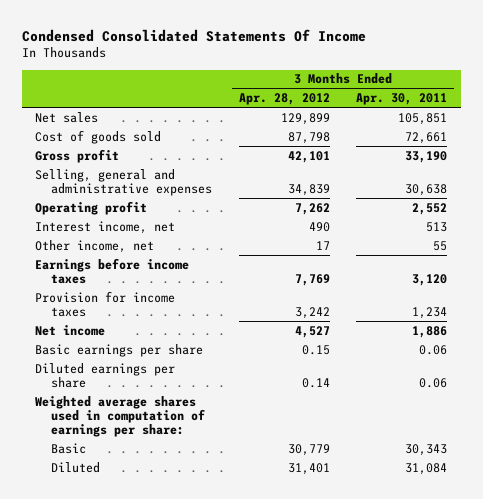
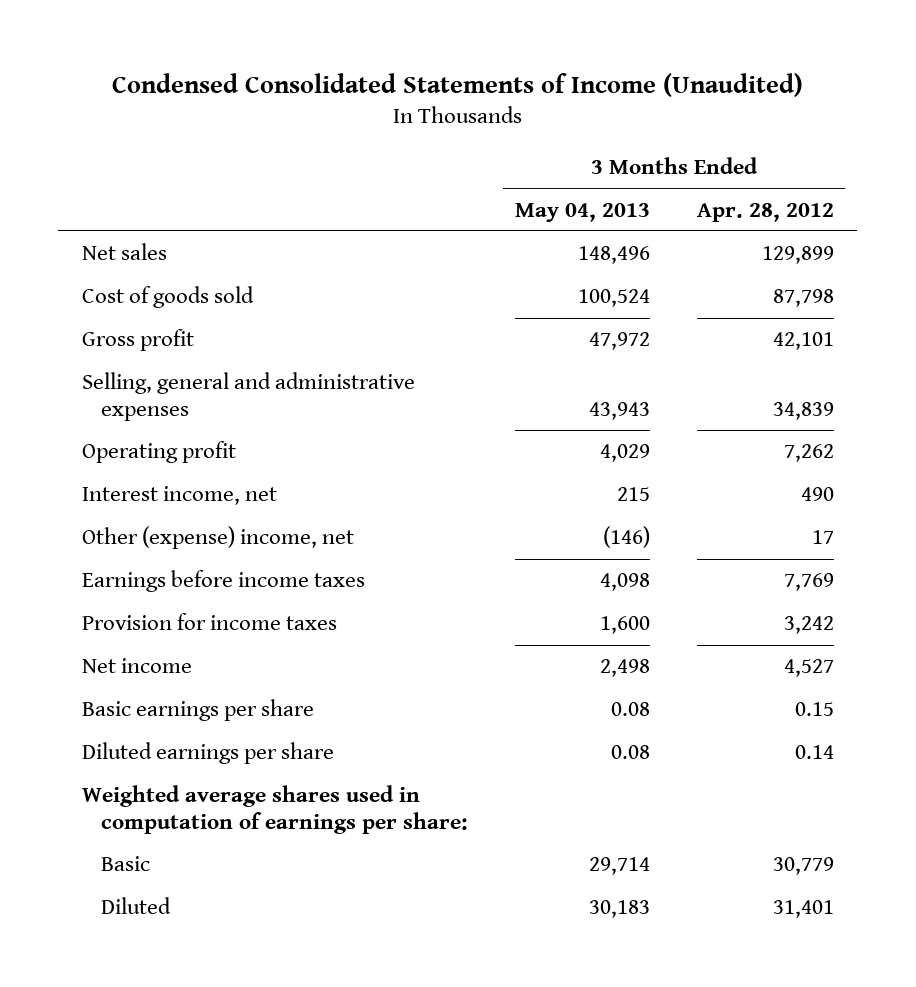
- Condensed Consolidated Statements Of Income
+ Condensed Consolidated Statements of Income (Unaudited)
- | 3 Months Ended Apr. 28, 2012 | 3 Months Ended Apr. 30, 2011
+ | 3 Months Ended May 04, 2013 | 3 Months Ended Apr. 28, 2012
- Other income, net | 17 | 55
+ Other (expense) income, net | (146) | 17

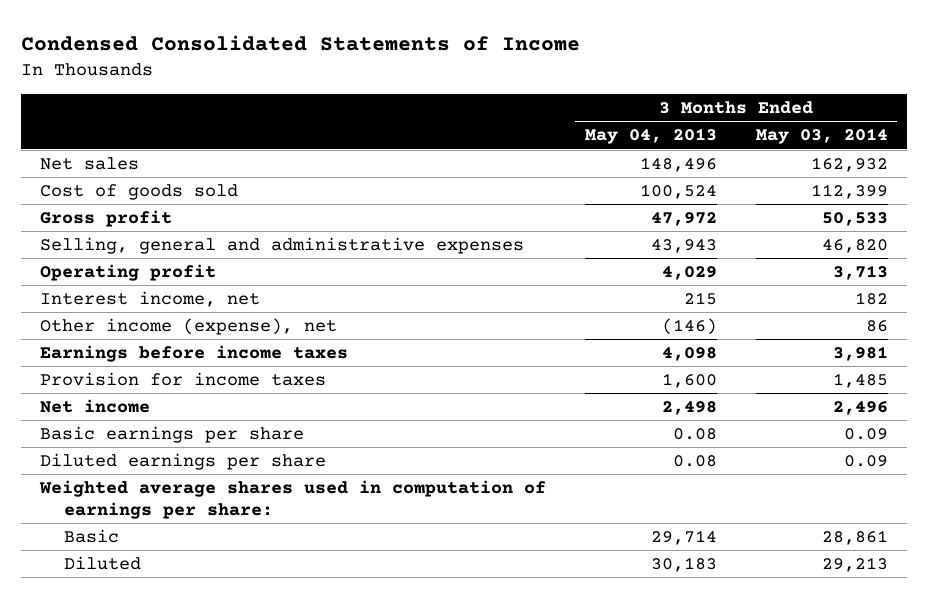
- Condensed Consolidated Statements of Income (Unaudited)
+ Condensed Consolidated Statements of Income
- | 3 Months Ended May 04, 2013 | 3 Months Ended Apr. 28, 2012
+ | 3 Months Ended May 04, 2013 | 3 Months Ended May 03, 2014
- Other (expense) income, net | (146) | 17
+ Other income (expense), net | (146) | 86

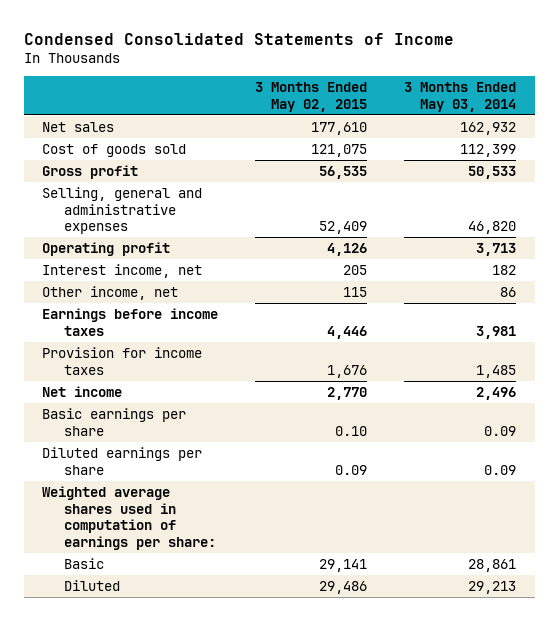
- | 3 Months Ended May 04, 2013 | 3 Months Ended May 03, 2014
+ | 3 Months Ended May 02, 2015 | 3 Months Ended May 03, 2014
- Other income (expense), net | (146) | 86
+ Other income, net | 115 | 86

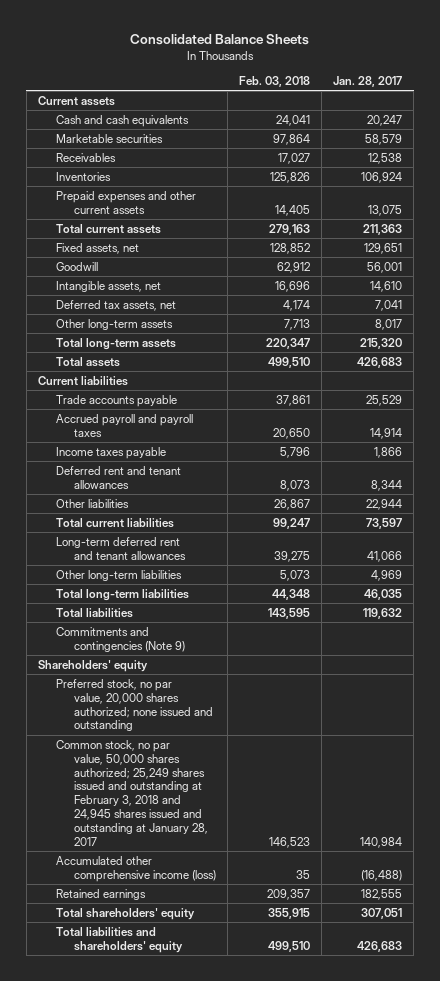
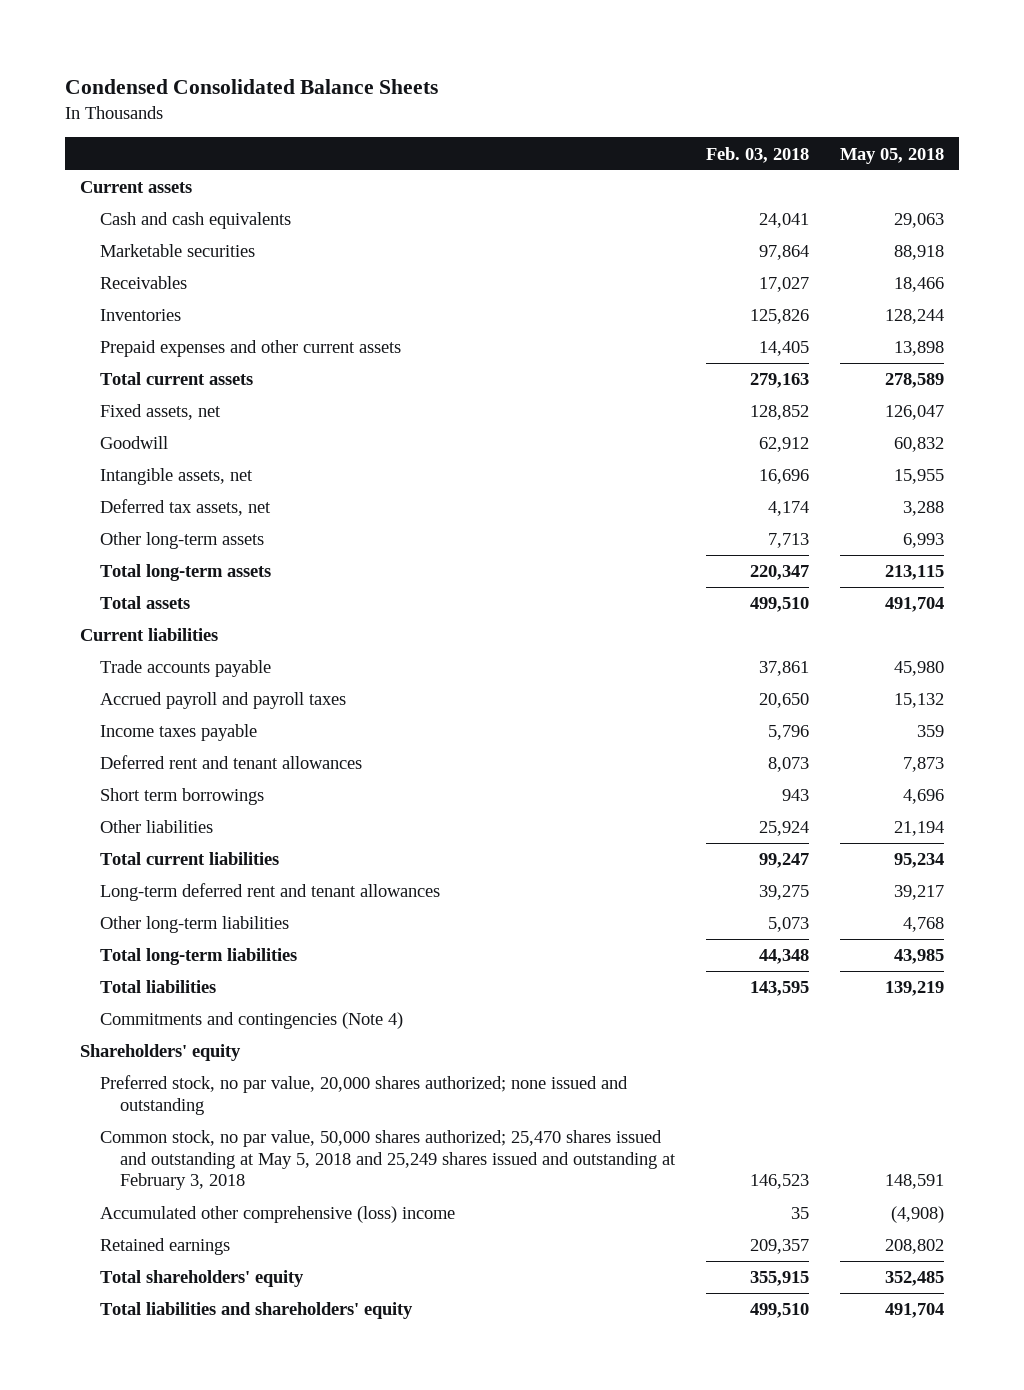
- Consolidated Balance Sheets
+ Condensed Consolidated Balance Sheets
- | Feb. 03, 2018 | Jan. 28, 2017
+ | Feb. 03, 2018 | May 05, 2018
- Other liabilities | 26,867 | 22,944
+ Short term borrowings | 943 | 4,696
+ Other liabilities | 25,924 | 21,194
- Commitments and contingencies (Note 9)
+ Commitments and contingencies (Note 4)
- Common stock, no par value, 50,000 shares authorized; 25,249 shares issued and outstanding at February 3, 2018 and 24,945 shares issued and outstanding at January 28, 2017 | 146,523 | 140,984
- Accumulated other comprehensive income (loss) | 35 | (16,488)
+ Common stock, no par value, 50,000 shares authorized; 25,470 shares issued and outstanding at May 5, 2018 and 25,249 shares issued and outstanding at February 3, 2018 | 146,523 | 148,591
+ Accumulated other comprehensive (loss) income | 35 | (4,908)

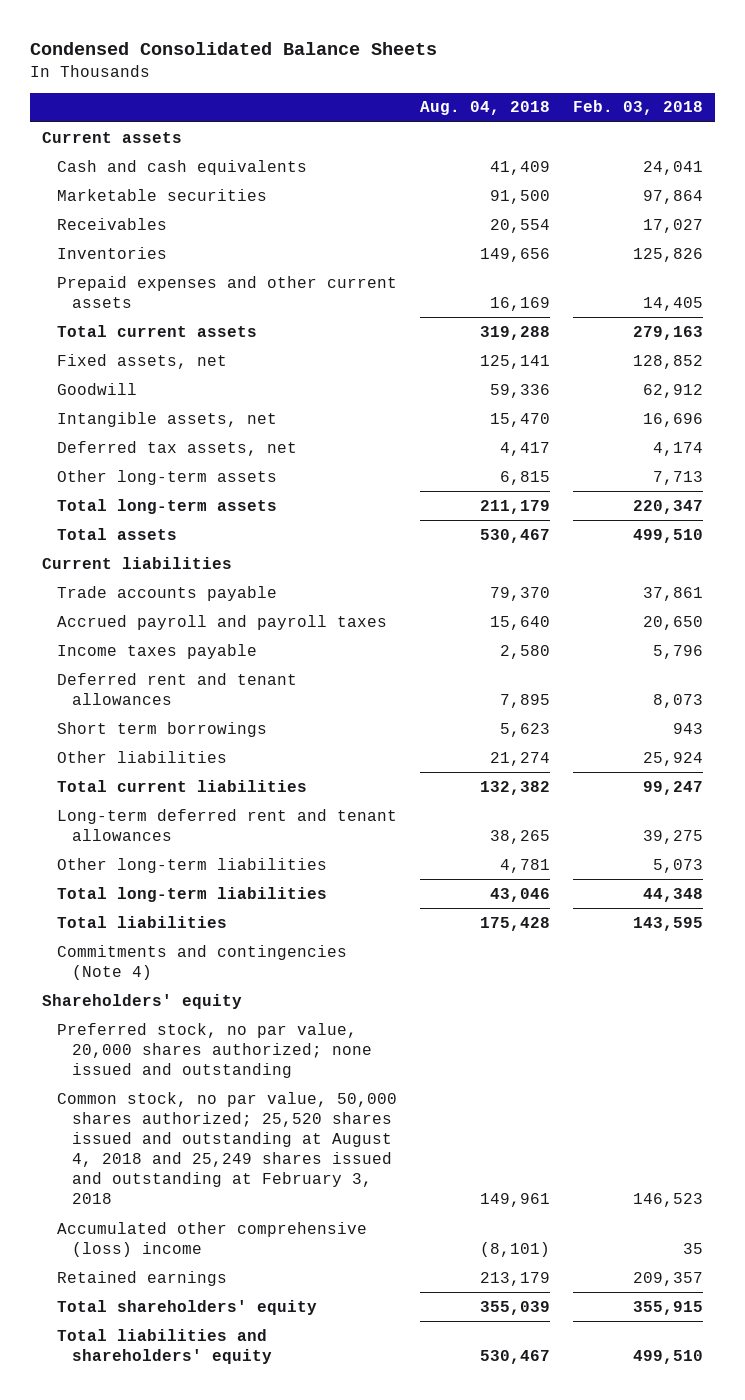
- | Feb. 03, 2018 | May 05, 2018
+ | Aug. 04, 2018 | Feb. 03, 2018
- Common stock, no par value, 50,000 shares authorized; 25,470 shares issued and outstanding at May 5, 2018 and 25,249 shares issued and outstanding at February 3, 2018 | 146,523 | 148,591
+ Common stock, no par value, 50,000 shares authorized; 25,520 shares issued and outstanding at August 4, 2018 and 25,249 shares issued and outstanding at February 3, 2018 | 149,961 | 146,523

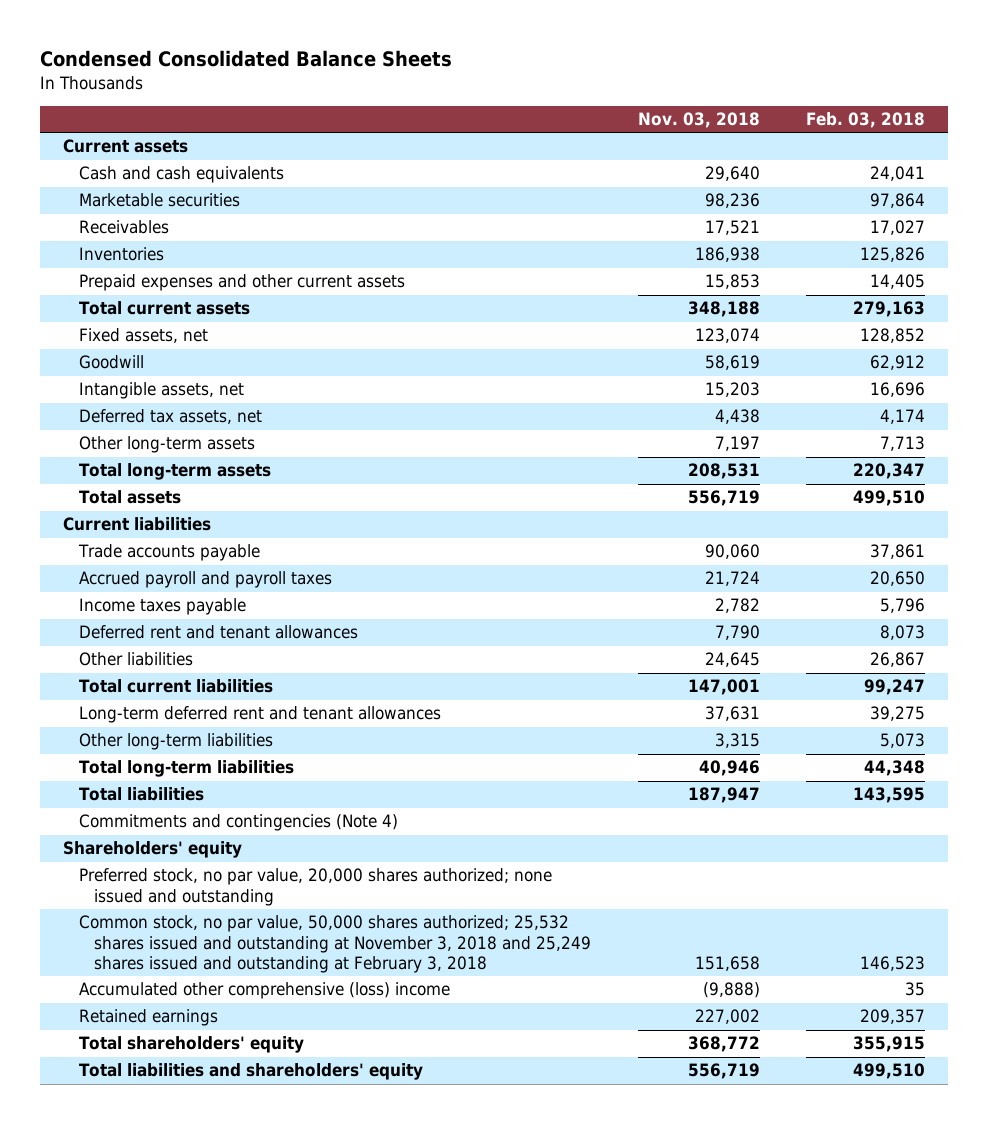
- | Aug. 04, 2018 | Feb. 03, 2018
+ | Nov. 03, 2018 | Feb. 03, 2018
- Short term borrowings | 5,623 | 943
- Other liabilities | 21,274 | 25,924
+ Other liabilities | 24,645 | 26,867
- Common stock, no par value, 50,000 shares authorized; 25,520 shares issued and outstanding at August 4, 2018 and 25,249 shares issued and outstanding at February 3, 2018 | 149,961 | 146,523
+ Common stock, no par value, 50,000 shares authorized; 25,532 shares issued and outstanding at November 3, 2018 and 25,249 shares issued and outstanding at February 3, 2018 | 151,658 | 146,523

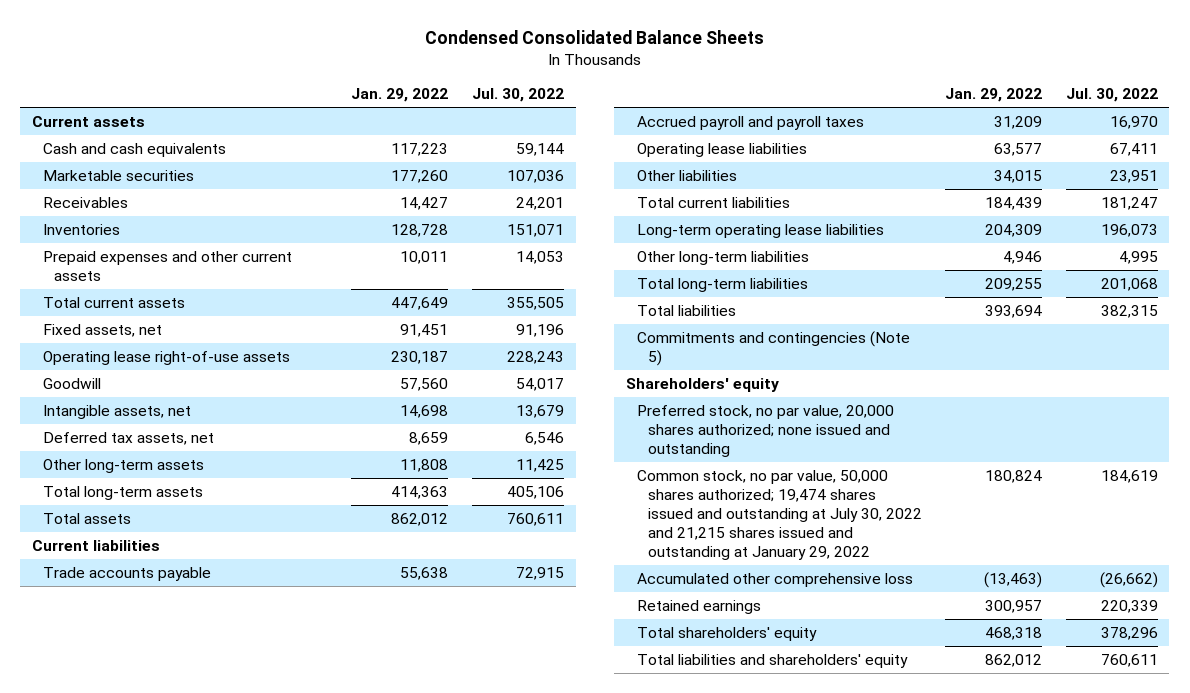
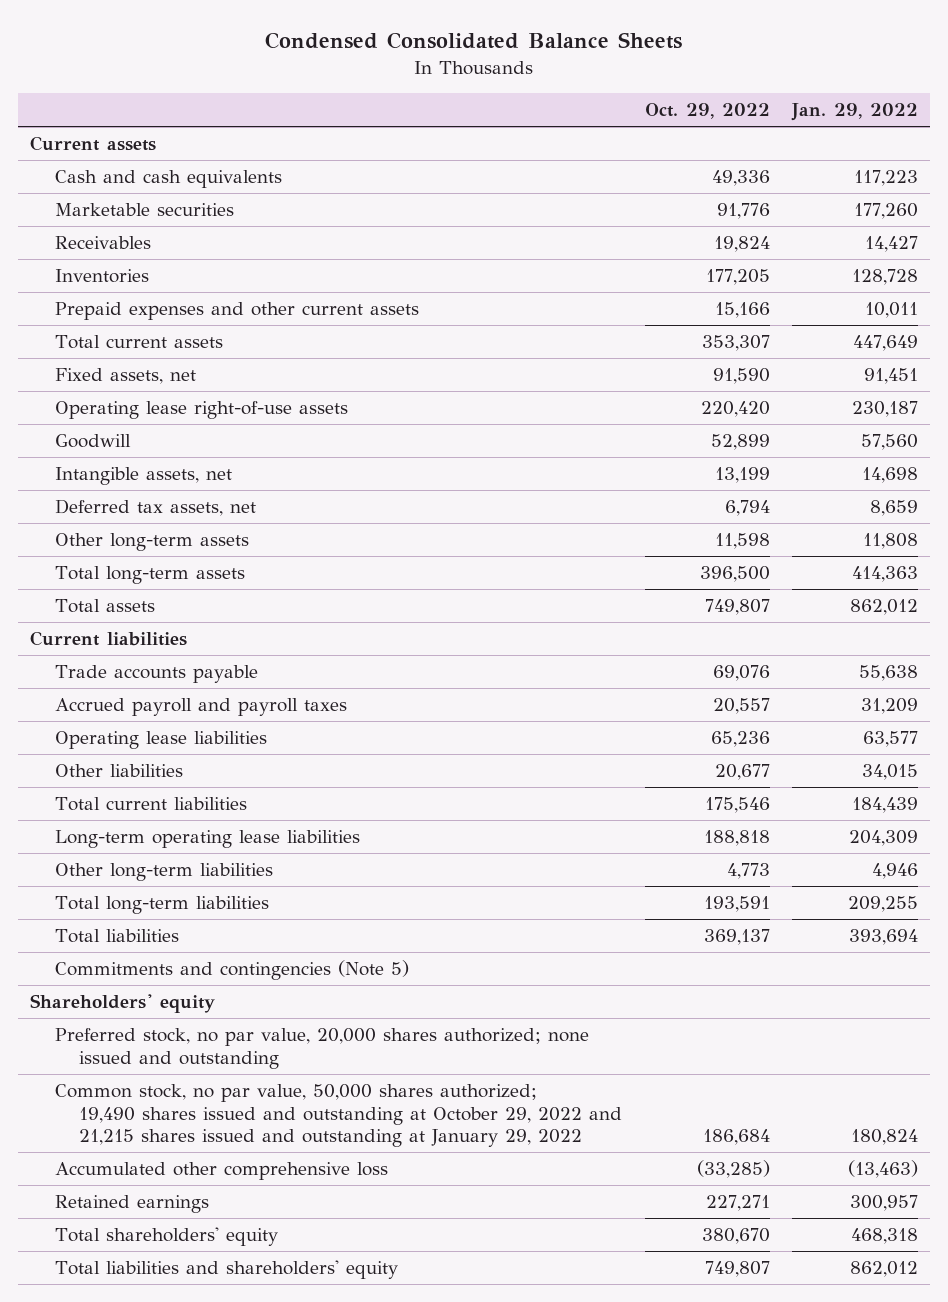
- | Jan. 29, 2022 | Jul. 30, 2022
+ | Oct. 29, 2022 | Jan. 29, 2022
- Common stock, no par value, 50,000 shares authorized; 19,474 shares issued and outstanding at July 30, 2022 and 21,215 shares issued and outstanding at January 29, 2022 | 180,824 | 184,619
+ Common stock, no par value, 50,000 shares authorized; 19,490 shares issued and outstanding at October 29, 2022 and 21,215 shares issued and outstanding at January 29, 2022 | 186,684 | 180,824

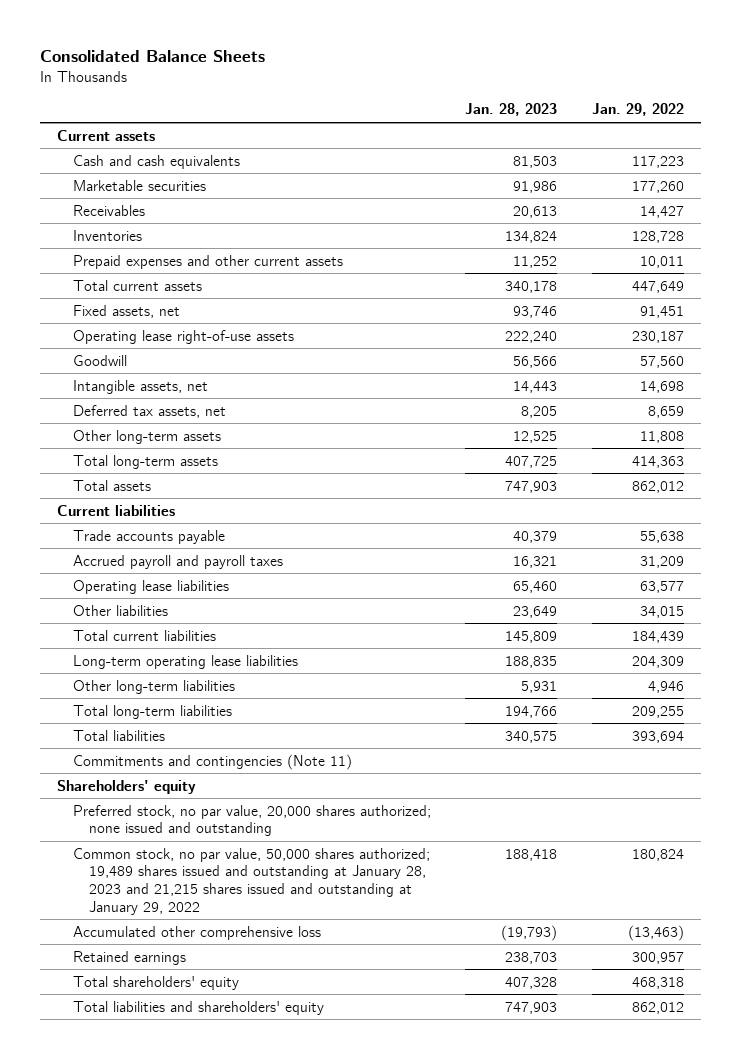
- Condensed Consolidated Balance Sheets
+ Consolidated Balance Sheets
- | Oct. 29, 2022 | Jan. 29, 2022
+ | Jan. 28, 2023 | Jan. 29, 2022
- Commitments and contingencies (Note 5)
+ Commitments and contingencies (Note 11)
- Common stock, no par value, 50,000 shares authorized; 19,490 shares issued and outstanding at October 29, 2022 and 21,215 shares issued and outstanding at January 29, 2022 | 186,684 | 180,824
+ Common stock, no par value, 50,000 shares authorized; 19,489 shares issued and outstanding at January 28, 2023 and 21,215 shares issued and outstanding at January 29, 2022 | 188,418 | 180,824

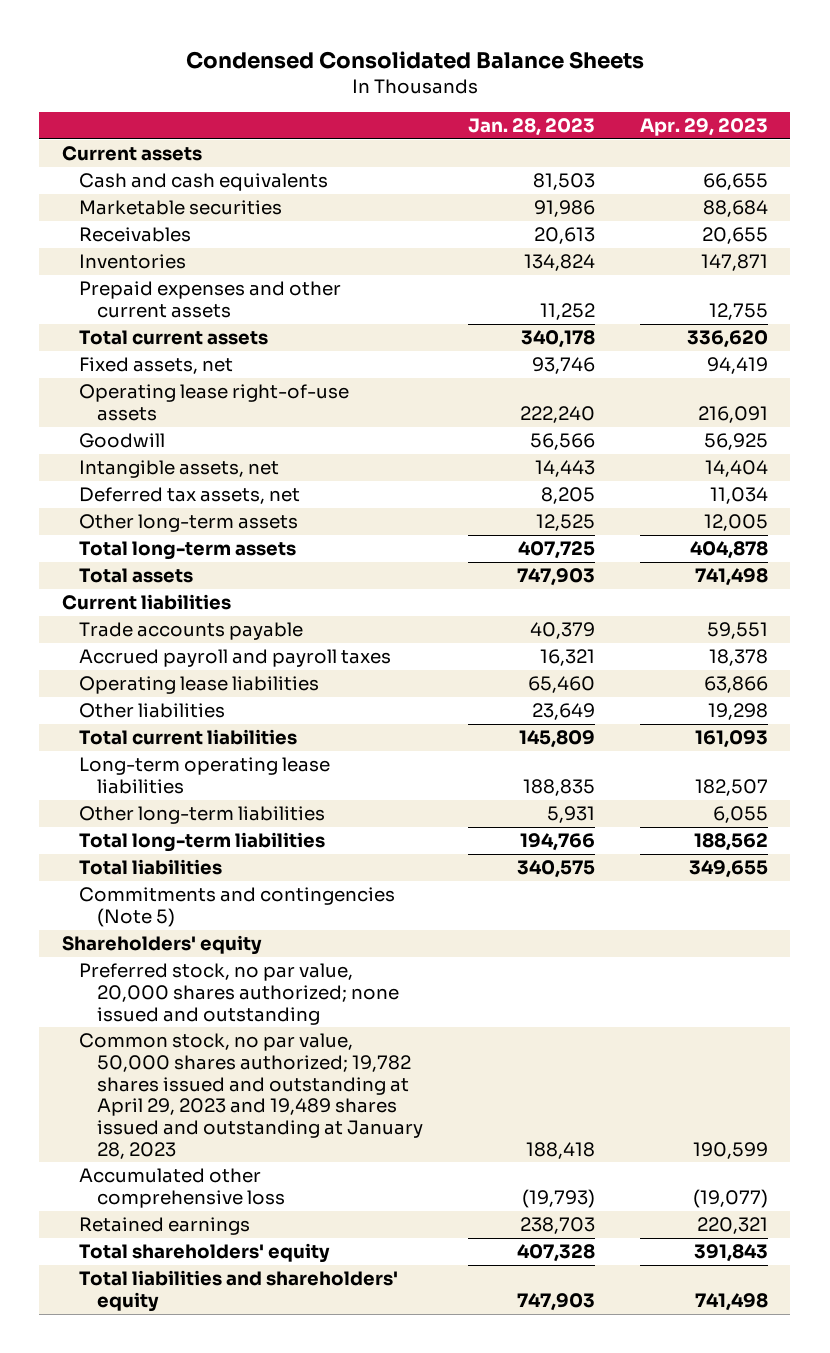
- Consolidated Balance Sheets
+ Condensed Consolidated Balance Sheets
- | Jan. 28, 2023 | Jan. 29, 2022
+ | Jan. 28, 2023 | Apr. 29, 2023
- Commitments and contingencies (Note 11)
+ Commitments and contingencies (Note 5)
- Common stock, no par value, 50,000 shares authorized; 19,489 shares issued and outstanding at January 28, 2023 and 21,215 shares issued and outstanding at January 29, 2022 | 188,418 | 180,824
+ Common stock, no par value, 50,000 shares authorized; 19,782 shares issued and outstanding at April 29, 2023 and 19,489 shares issued and outstanding at January 28, 2023 | 188,418 | 190,599

